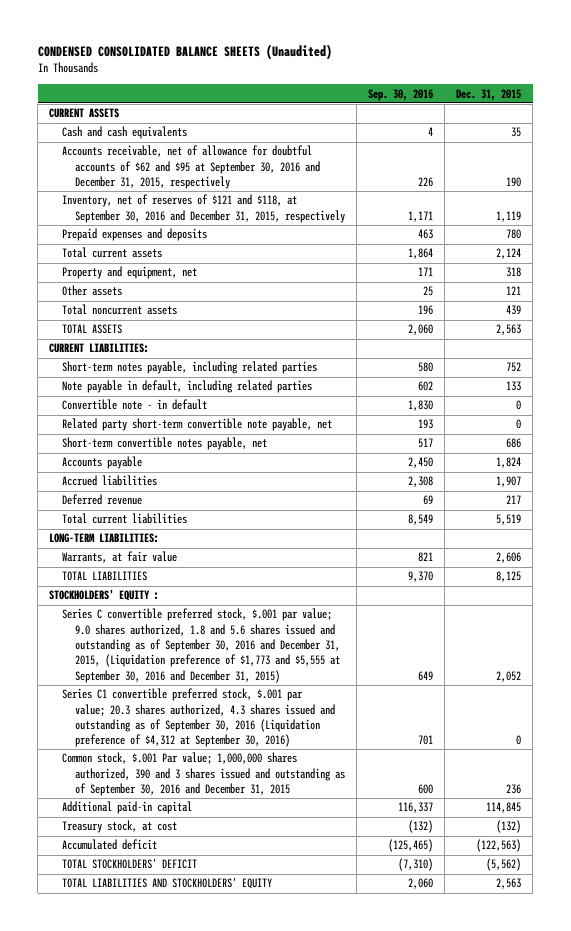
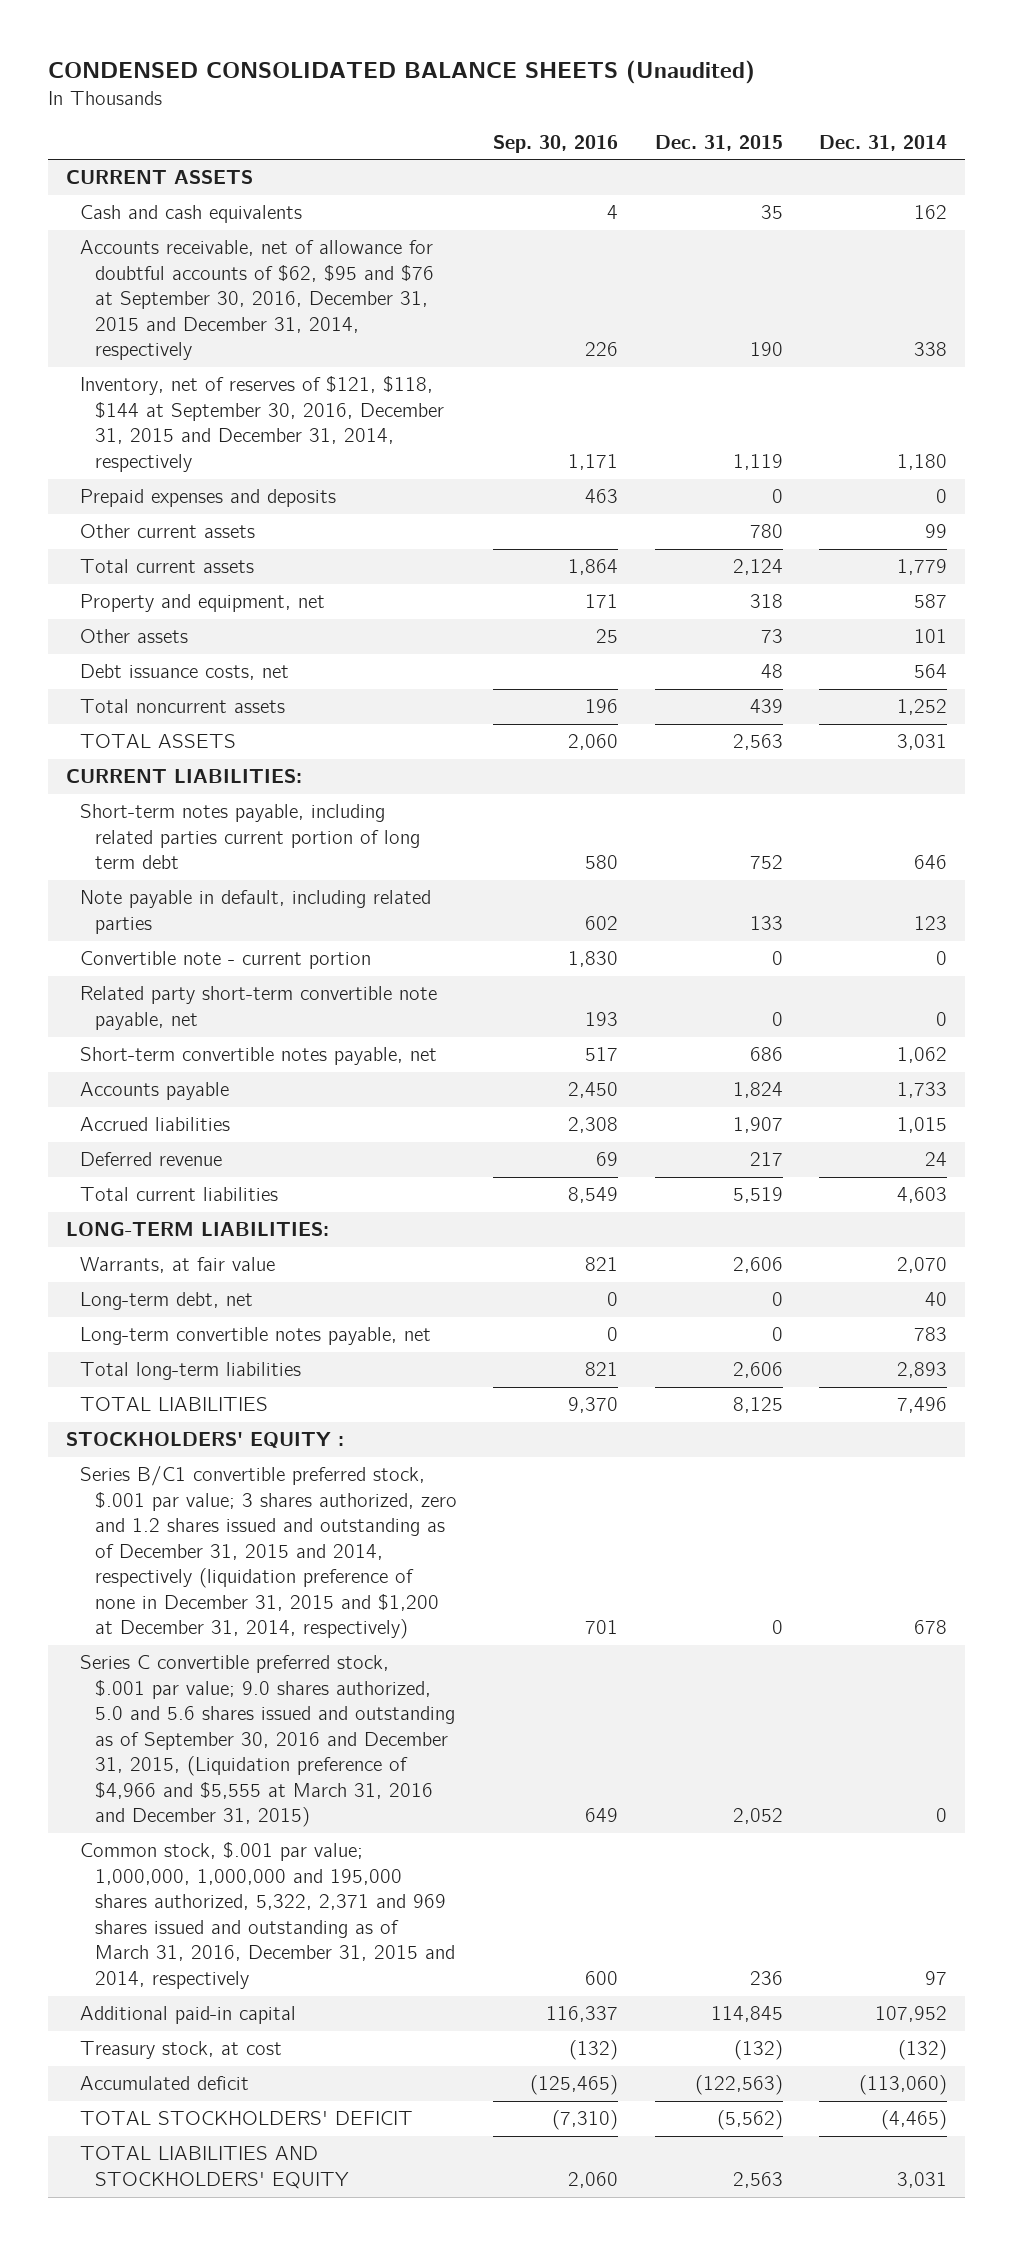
- | Sep. 30, 2016 | Dec. 31, 2015
+ | Sep. 30, 2016 | Dec. 31, 2015 | Dec. 31, 2014
- Accounts receivable, net of allowance for doubtful accounts of $62 and $95 at September 30, 2016 and December 31, 2015, respectively | 226 | 190
- Inventory, net of reserves of $121 and $118, at September 30, 2016 and December 31, 2015, respectively | 1,171 | 1,119
- Prepaid expenses and deposits | 463 | 780
+ Accounts receivable, net of allowance for doubtful accounts of $62, $95 and $76 at September 30, 2016, December 31, 2015 and December 31, 2014, respectively | 226 | 190 | 338
+ Inventory, net of reserves of $121, $118, $144 at September 30, 2016, December 31, 2015 and December 31, 2014, respectively | 1,171 | 1,119 | 1,180
+ Prepaid expenses and deposits | 463 | 0 | 0
+ Other current assets | | 780 | 99
- Other assets | 25 | 121
+ Other assets | 25 | 73 | 101
+ Debt issuance costs, net | | 48 | 564
- Short-term notes payable, including related parties | 580 | 752
+ Short-term notes payable, including related parties current portion of long term debt | 580 | 752 | 646
- Convertible note - in default | 1,830 | 0
+ Convertible note - current portion | 1,830 | 0 | 0
+ Long-term debt, net | 0 | 0 | 40
+ Long-term convertible notes payable, net | 0 | 0 | 783
+ Total long-term liabilities | 821 | 2,606 | 2,893
- Series C convertible preferred stock, $.001 par value; 9.0 shares authorized, 1.8 and 5.6 shares issued and outstanding as of September 30, 2016 and December 31, 2015, (Liquidation preference of $1,773 and $5,555 at September 30, 2016 and December 31, 2015) | 649 | 2,052
- Series C1 convertible preferred stock, $.001 par value; 20.3 shares authorized, 4.3 shares issued and outstanding as of September 30, 2016 (Liquidation preference of $4,312 at September 30, 2016) | 701 | 0
- Common stock, $.001 Par value; 1,000,000 shares authorized, 390 and 3 shares issued and outstanding as of September 30, 2016 and December 31, 2015 | 600 | 236
+ Series B/C1 convertible preferred stock, $.001 par value; 3 shares authorized, zero and 1.2 shares issued and outstanding as of December 31, 2015 and 2014, respectively (liquidation preference of none in December 31, 2015 and $1,200 at December 31, 2014, respectively) | 701 | 0 | 678
+ Series C convertible preferred stock, $.001 par value; 9.0 shares authorized, 5.0 and 5.6 shares issued and outstanding as of September 30, 2016 and December 31, 2015, (Liquidation preference of $4,966 and $5,555 at March 31, 2016 and December 31, 2015) | 649 | 2,052 | 0
+ Common stock, $.001 par value; 1,000,000, 1,000,000 and 195,000 shares authorized, 5,322, 2,371 and 969 shares issued and outstanding as of March 31, 2016, December 31, 2015 and 2014, respectively | 600 | 236 | 97

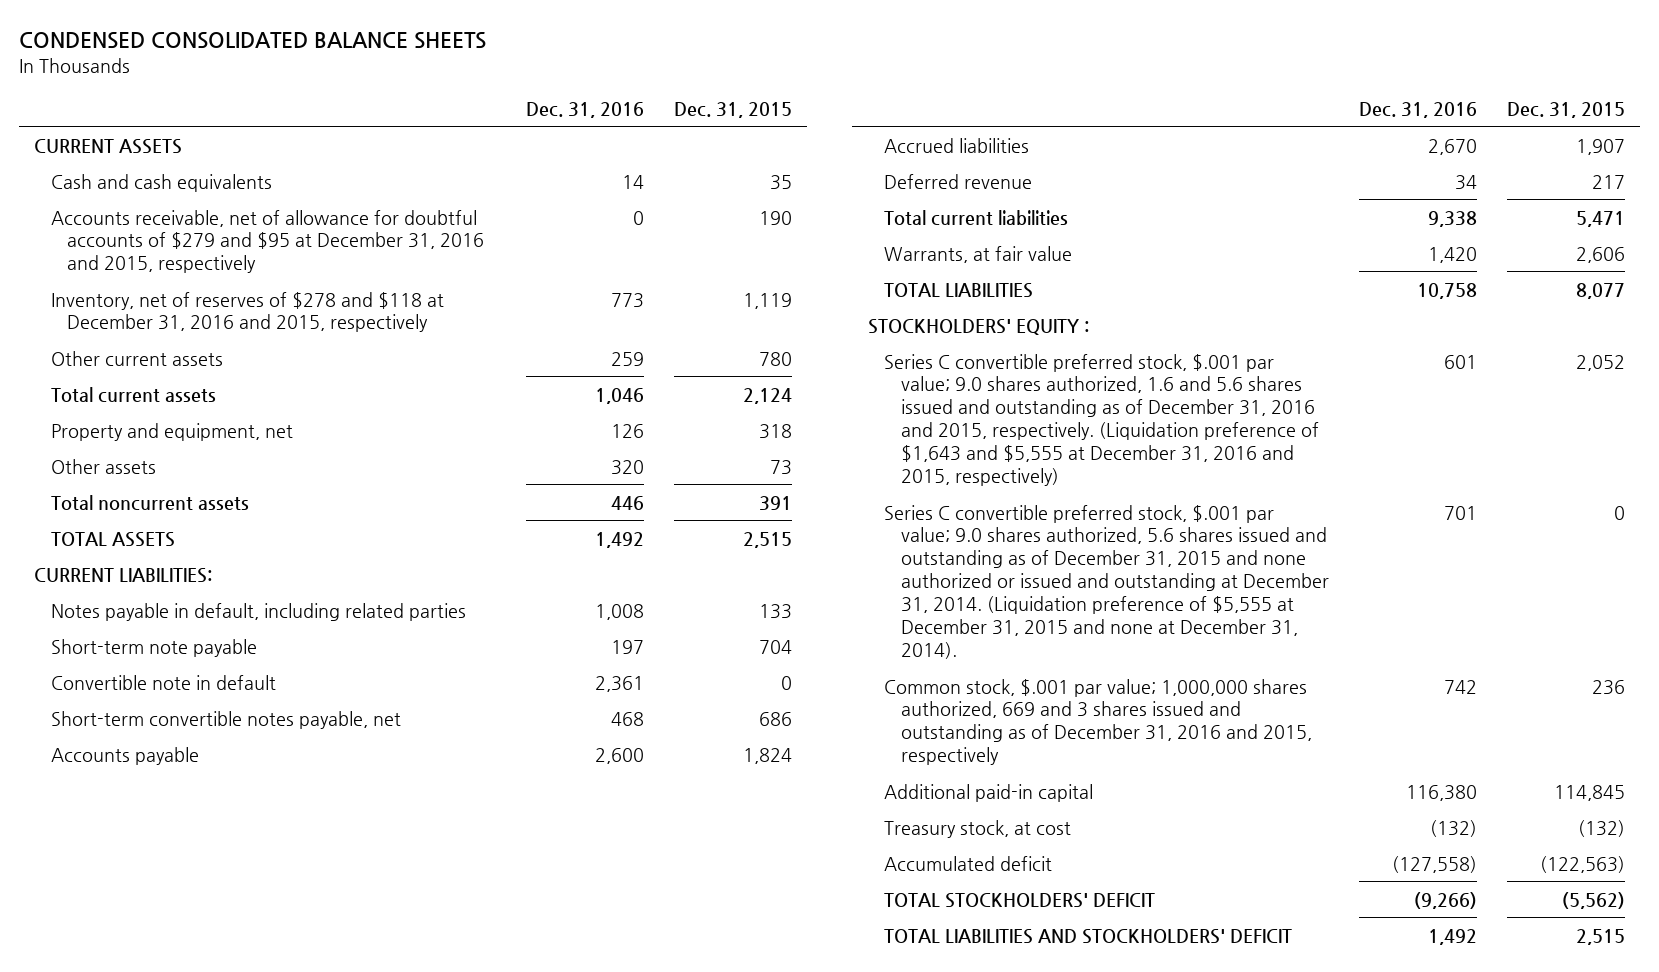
- CONDENSED CONSOLIDATED BALANCE SHEETS (Unaudited)
+ CONDENSED CONSOLIDATED BALANCE SHEETS
- | Sep. 30, 2016 | Dec. 31, 2015 | Dec. 31, 2014
+ | Dec. 31, 2016 | Dec. 31, 2015
- Accounts receivable, net of allowance for doubtful accounts of $62, $95 and $76 at September 30, 2016, December 31, 2015 and December 31, 2014, respectively | 226 | 190 | 338
- Inventory, net of reserves of $121, $118, $144 at September 30, 2016, December 31, 2015 and December 31, 2014, respectively | 1,171 | 1,119 | 1,180
- Prepaid expenses and deposits | 463 | 0 | 0
+ Accounts receivable, net of allowance for doubtful accounts of $279 and $95 at December 31, 2016 and 2015, respectively | 0 | 190
+ Inventory, net of reserves of $278 and $118 at December 31, 2016 and 2015, respectively | 773 | 1,119
- Debt issuance costs, net | | 48 | 564
- Total noncurrent assets | 196 | 439 | 1,252
- TOTAL ASSETS | 2,060 | 2,563 | 3,031
+ Total noncurrent assets | 446 | 391
+ TOTAL ASSETS | 1,492 | 2,515
- Short-term notes payable, including related parties current portion of long term debt | 580 | 752 | 646
- Note payable in default, including related parties | 602 | 133 | 123
- Convertible note - current portion | 1,830 | 0 | 0
- Related party short-term convertible note payable, net | 193 | 0 | 0
+ Notes payable in default, including related parties | 1,008 | 133
+ Short-term note payable | 197 | 704
+ Convertible note in default | 2,361 | 0
- Total current liabilities | 8,549 | 5,519 | 4,603
- LONG-TERM LIABILITIES:
+ Total current liabilities | 9,338 | 5,471
- Long-term debt, net | 0 | 0 | 40
- Long-term convertible notes payable, net | 0 | 0 | 783
- Total long-term liabilities | 821 | 2,606 | 2,893
- TOTAL LIABILITIES | 9,370 | 8,125 | 7,496
+ TOTAL LIABILITIES | 10,758 | 8,077
- Series B/C1 convertible preferred stock, $.001 par value; 3 shares authorized, zero and 1.2 shares issued and outstanding as of December 31, 2015 and 2014, respectively (liquidation preference of none in December 31, 2015 and $1,200 at December 31, 2014, respectively) | 701 | 0 | 678
- Series C convertible preferred stock, $.001 par value; 9.0 shares authorized, 5.0 and 5.6 shares issued and outstanding as of September 30, 2016 and December 31, 2015, (Liquidation preference of $4,966 and $5,555 at March 31, 2016 and December 31, 2015) | 649 | 2,052 | 0
- Common stock, $.001 par value; 1,000,000, 1,000,000 and 195,000 shares authorized, 5,322, 2,371 and 969 shares issued and outstanding as of March 31, 2016, December 31, 2015 and 2014, respectively | 600 | 236 | 97
+ Series C convertible preferred stock, $.001 par value; 9.0 shares authorized, 1.6 and 5.6 shares issued and outstanding as of December 31, 2016 and 2015, respectively. (Liquidation preference of $1,643 and $5,555 at December 31, 2016 and 2015, respectively) | 601 | 2,052
+ Series C convertible preferred stock, $.001 par value; 9.0 shares authorized, 5.6 shares issued and outstanding as of December 31, 2015 and none authorized or issued and outstanding at December 31, 2014. (Liquidation preference of $5,555 at December 31, 2015 and none at December 31, 2014). | 701 | 0
+ Common stock, $.001 par value; 1,000,000 shares authorized, 669 and 3 shares issued and outstanding as of December 31, 2016 and 2015, respectively | 742 | 236
- TOTAL LIABILITIES AND STOCKHOLDERS' EQUITY | 2,060 | 2,563 | 3,031
+ TOTAL LIABILITIES AND STOCKHOLDERS' DEFICIT | 1,492 | 2,515

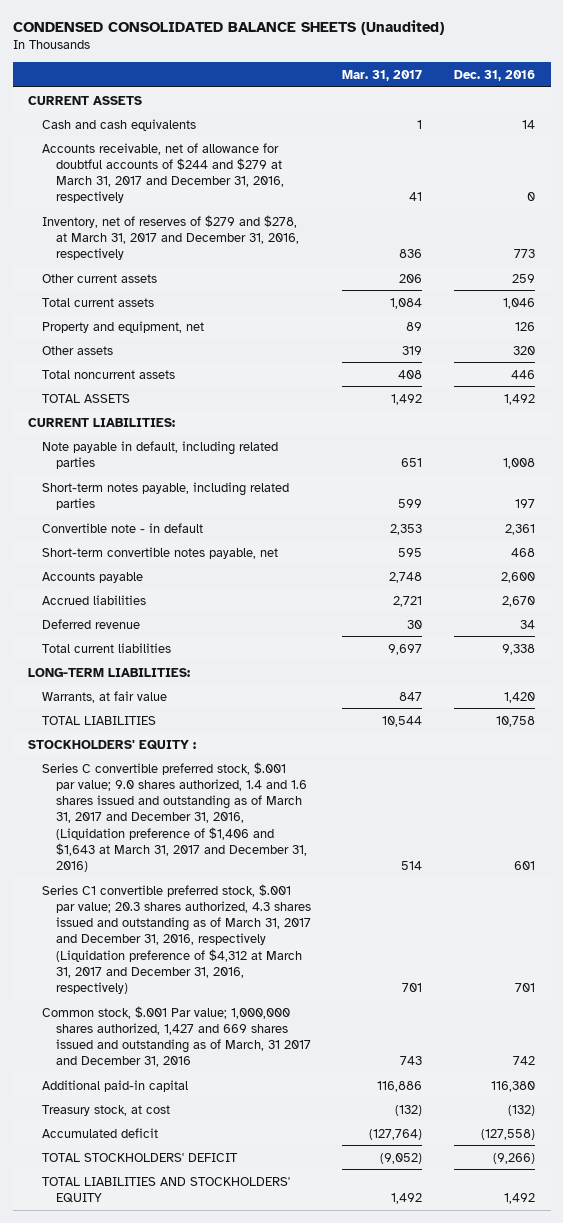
- CONDENSED CONSOLIDATED BALANCE SHEETS
+ CONDENSED CONSOLIDATED BALANCE SHEETS (Unaudited)
- | Dec. 31, 2016 | Dec. 31, 2015
+ | Mar. 31, 2017 | Dec. 31, 2016
- Accounts receivable, net of allowance for doubtful accounts of $279 and $95 at December 31, 2016 and 2015, respectively | 0 | 190
- Inventory, net of reserves of $278 and $118 at December 31, 2016 and 2015, respectively | 773 | 1,119
+ Accounts receivable, net of allowance for doubtful accounts of $244 and $279 at March 31, 2017 and December 31, 2016, respectively | 41 | 0
+ Inventory, net of reserves of $279 and $278, at March 31, 2017 and December 31, 2016, respectively | 836 | 773
- Notes payable in default, including related parties | 1,008 | 133
- Short-term note payable | 197 | 704
- Convertible note in default | 2,361 | 0
+ Note payable in default, including related parties | 651 | 1,008
+ Short-term notes payable, including related parties | 599 | 197
+ Convertible note - in default | 2,353 | 2,361
+ LONG-TERM LIABILITIES:
- Series C convertible preferred stock, $.001 par value; 9.0 shares authorized, 1.6 and 5.6 shares issued and outstanding as of December 31, 2016 and 2015, respectively. (Liquidation preference of $1,643 and $5,555 at December 31, 2016 and 2015, respectively) | 601 | 2,052
- Series C convertible preferred stock, $.001 par value; 9.0 shares authorized, 5.6 shares issued and outstanding as of December 31, 2015 and none authorized or issued and outstanding at December 31, 2014. (Liquidation preference of $5,555 at December 31, 2015 and none at December 31, 2014). | 701 | 0
- Common stock, $.001 par value; 1,000,000 shares authorized, 669 and 3 shares issued and outstanding as of December 31, 2016 and 2015, respectively | 742 | 236
+ Series C convertible preferred stock, $.001 par value; 9.0 shares authorized, 1.4 and 1.6 shares issued and outstanding as of March 31, 2017 and December 31, 2016, (Liquidation preference of $1,406 and $1,643 at March 31, 2017 and December 31, 2016) | 514 | 601
+ Series C1 convertible preferred stock, $.001 par value; 20.3 shares authorized, 4.3 shares issued and outstanding as of March 31, 2017 and December 31, 2016, respectively (Liquidation preference of $4,312 at March 31, 2017 and December 31, 2016, respectively) | 701 | 701
+ Common stock, $.001 Par value; 1,000,000 shares authorized, 1,427 and 669 shares issued and outstanding as of March, 31 2017 and December 31, 2016 | 743 | 742
- TOTAL LIABILITIES AND STOCKHOLDERS' DEFICIT | 1,492 | 2,515
+ TOTAL LIABILITIES AND STOCKHOLDERS' EQUITY | 1,492 | 1,492

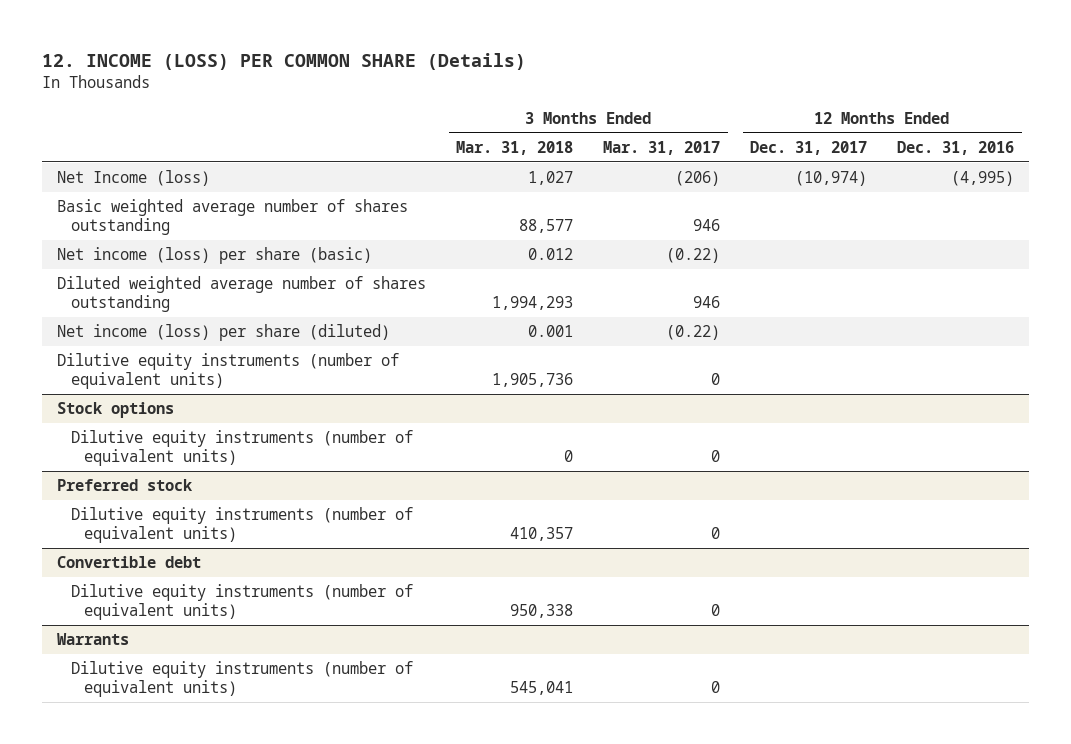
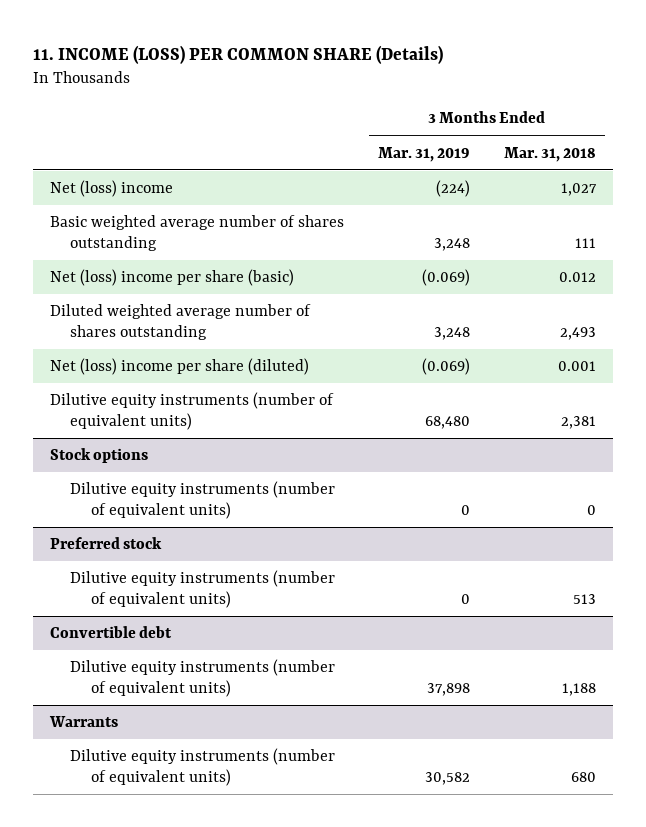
- 12. INCOME (LOSS) PER COMMON SHARE (Details)
+ 11. INCOME (LOSS) PER COMMON SHARE (Details)
- | 3 Months Ended Mar. 31, 2018 | 3 Months Ended Mar. 31, 2017 | 12 Months Ended Dec. 31, 2017 | 12 Months Ended Dec. 31, 2016
+ | 3 Months Ended Mar. 31, 2019 | 3 Months Ended Mar. 31, 2018
- Net Income (loss) | 1,027 | (206) | (10,974) | (4,995)
- Basic weighted average number of shares outstanding | 88,577 | 946 | |
- Net income (loss) per share (basic) | 0.012 | (0.22) | |
- Diluted weighted average number of shares outstanding | 1,994,293 | 946 | |
- Net income (loss) per share (diluted) | 0.001 | (0.22) | |
- Dilutive equity instruments (number of equivalent units) | 1,905,736 | 0 | |
+ Net (loss) income | (224) | 1,027
+ Basic weighted average number of shares outstanding | 3,248 | 111
+ Net (loss) income per share (basic) | (0.069) | 0.012
+ Diluted weighted average number of shares outstanding | 3,248 | 2,493
+ Net (loss) income per share (diluted) | (0.069) | 0.001
+ Dilutive equity instruments (number of equivalent units) | 68,480 | 2,381
@ Preferred stock
- Dilutive equity instruments (number of equivalent units) | 410,357 | 0 | |
+ Dilutive equity instruments (number of equivalent units) | 0 | 513
@ Convertible debt
- Dilutive equity instruments (number of equivalent units) | 950,338 | 0 | |
+ Dilutive equity instruments (number of equivalent units) | 37,898 | 1,188
@ Warrants
- Dilutive equity instruments (number of equivalent units) | 545,041 | 0 | |
+ Dilutive equity instruments (number of equivalent units) | 30,582 | 680

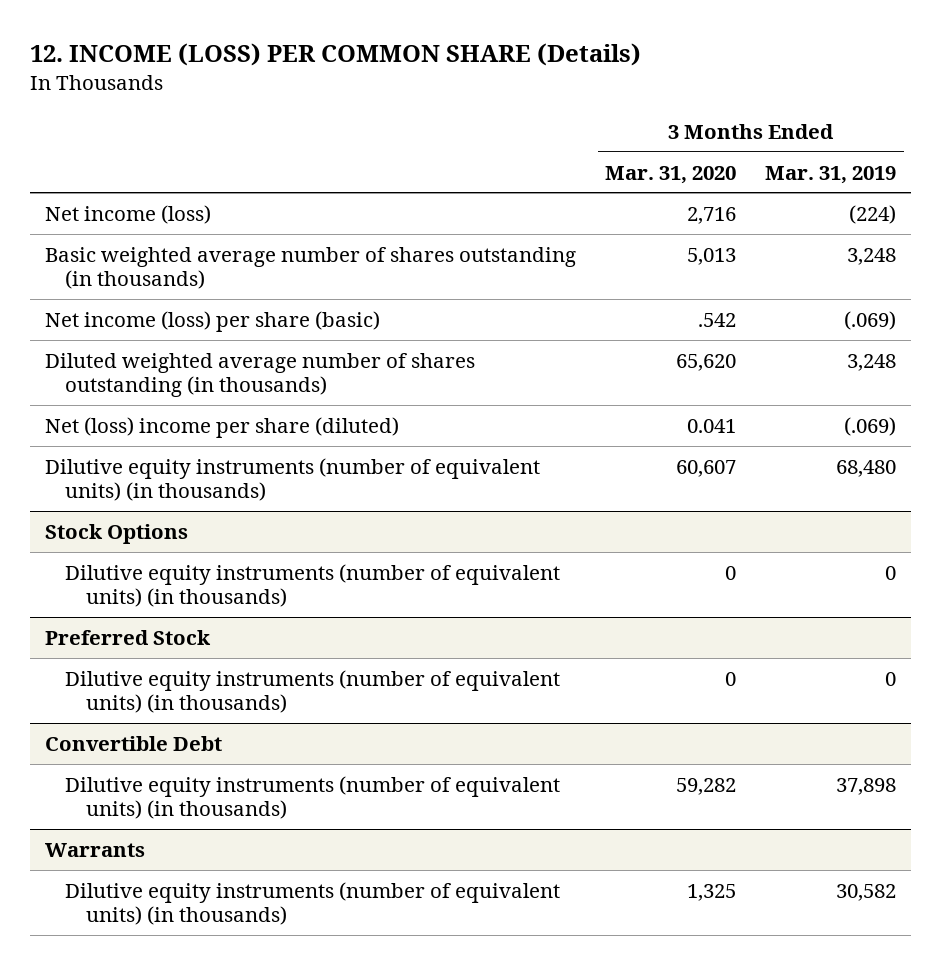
- 11. INCOME (LOSS) PER COMMON SHARE (Details)
+ 12. INCOME (LOSS) PER COMMON SHARE (Details)
- | 3 Months Ended Mar. 31, 2019 | 3 Months Ended Mar. 31, 2018
+ | 3 Months Ended Mar. 31, 2020 | 3 Months Ended Mar. 31, 2019
- Net (loss) income | (224) | 1,027
- Basic weighted average number of shares outstanding | 3,248 | 111
- Net (loss) income per share (basic) | (0.069) | 0.012
- Diluted weighted average number of shares outstanding | 3,248 | 2,493
- Net (loss) income per share (diluted) | (0.069) | 0.001
- Dilutive equity instruments (number of equivalent units) | 68,480 | 2,381
- Stock options
- Dilutive equity instruments (number of equivalent units) | 0 | 0
- Preferred stock
- Dilutive equity instruments (number of equivalent units) | 0 | 513
- Convertible debt
- Dilutive equity instruments (number of equivalent units) | 37,898 | 1,188
+ Net income (loss) | 2,716 | (224)
+ Basic weighted average number of shares outstanding (in thousands) | 5,013 | 3,248
+ Net income (loss) per share (basic) | .542 | (.069)
+ Diluted weighted average number of shares outstanding (in thousands) | 65,620 | 3,248
+ Net (loss) income per share (diluted) | 0.041 | (.069)
+ Dilutive equity instruments (number of equivalent units) (in thousands) | 60,607 | 68,480
+ Stock Options
+ Dilutive equity instruments (number of equivalent units) (in thousands) | 0 | 0
+ Preferred Stock
+ Dilutive equity instruments (number of equivalent units) (in thousands) | 0 | 0
+ Convertible Debt
+ Dilutive equity instruments (number of equivalent units) (in thousands) | 59,282 | 37,898
@ Warrants
- Dilutive equity instruments (number of equivalent units) | 30,582 | 680
+ Dilutive equity instruments (number of equivalent units) (in thousands) | 1,325 | 30,582

